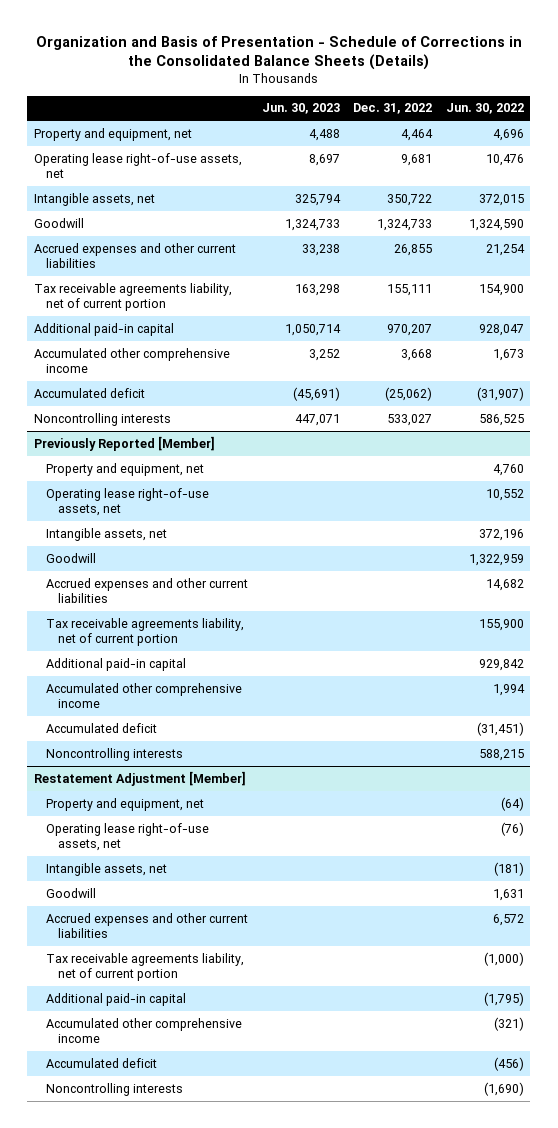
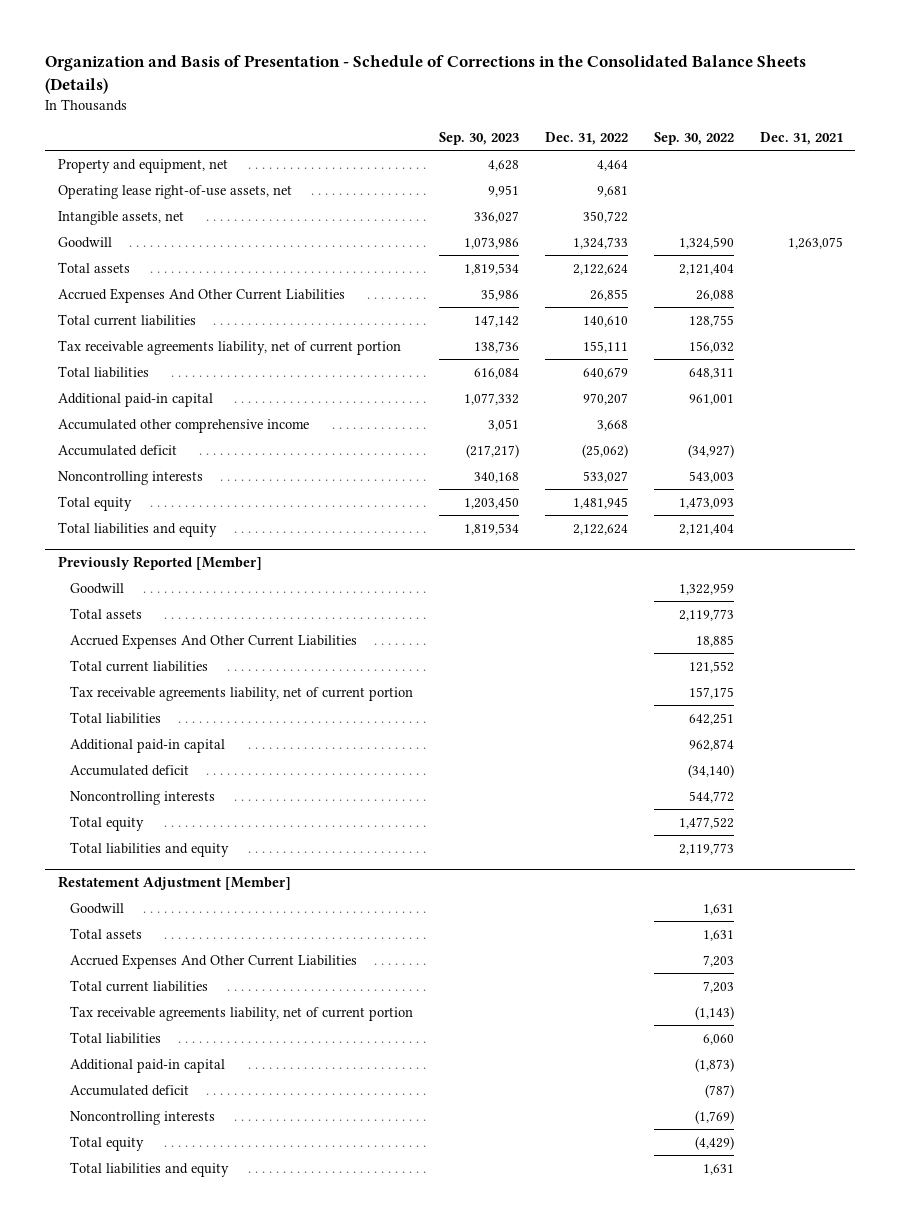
- | Jun. 30, 2023 | Dec. 31, 2022 | Jun. 30, 2022
+ | Sep. 30, 2023 | Dec. 31, 2022 | Sep. 30, 2022 | Dec. 31, 2021
- Accrued expenses and other current liabilities | 33,238 | 26,855 | 21,254
+ Total assets | 1,819,534 | 2,122,624 | 2,121,404 |
+ Accrued Expenses And Other Current Liabilities | 35,986 | 26,855 | 26,088 |
+ Total current liabilities | 147,142 | 140,610 | 128,755 |
+ Total liabilities | 616,084 | 640,679 | 648,311 |
+ Total equity | 1,203,450 | 1,481,945 | 1,473,093 |
+ Total liabilities and equity | 1,819,534 | 2,122,624 | 2,121,404 |
@ Previously Reported [Member]
- Property and equipment, net | | | 4,760
- Operating lease right-of-use assets, net | | | 10,552
- Intangible assets, net | | | 372,196
- Accrued expenses and other current liabilities | | | 14,682
+ Total assets | | | 2,119,773 |
+ Accrued Expenses And Other Current Liabilities | | | 18,885 |
+ Total current liabilities | | | 121,552 |
+ Total liabilities | | | 642,251 |
- Accumulated other comprehensive income | | | 1,994
+ Total equity | | | 1,477,522 |
+ Total liabilities and equity | | | 2,119,773 |
@ Restatement Adjustment [Member]
- Property and equipment, net | | | (64)
- Operating lease right-of-use assets, net | | | (76)
- Intangible assets, net | | | (181)
- Accrued expenses and other current liabilities | | | 6,572
+ Total assets | | | 1,631 |
+ Accrued Expenses And Other Current Liabilities | | | 7,203 |
+ Total current liabilities | | | 7,203 |
+ Total liabilities | | | 6,060 |
- Accumulated other comprehensive income | | | (321)
+ Total equity | | | (4,429) |
+ Total liabilities and equity | | | 1,631 |

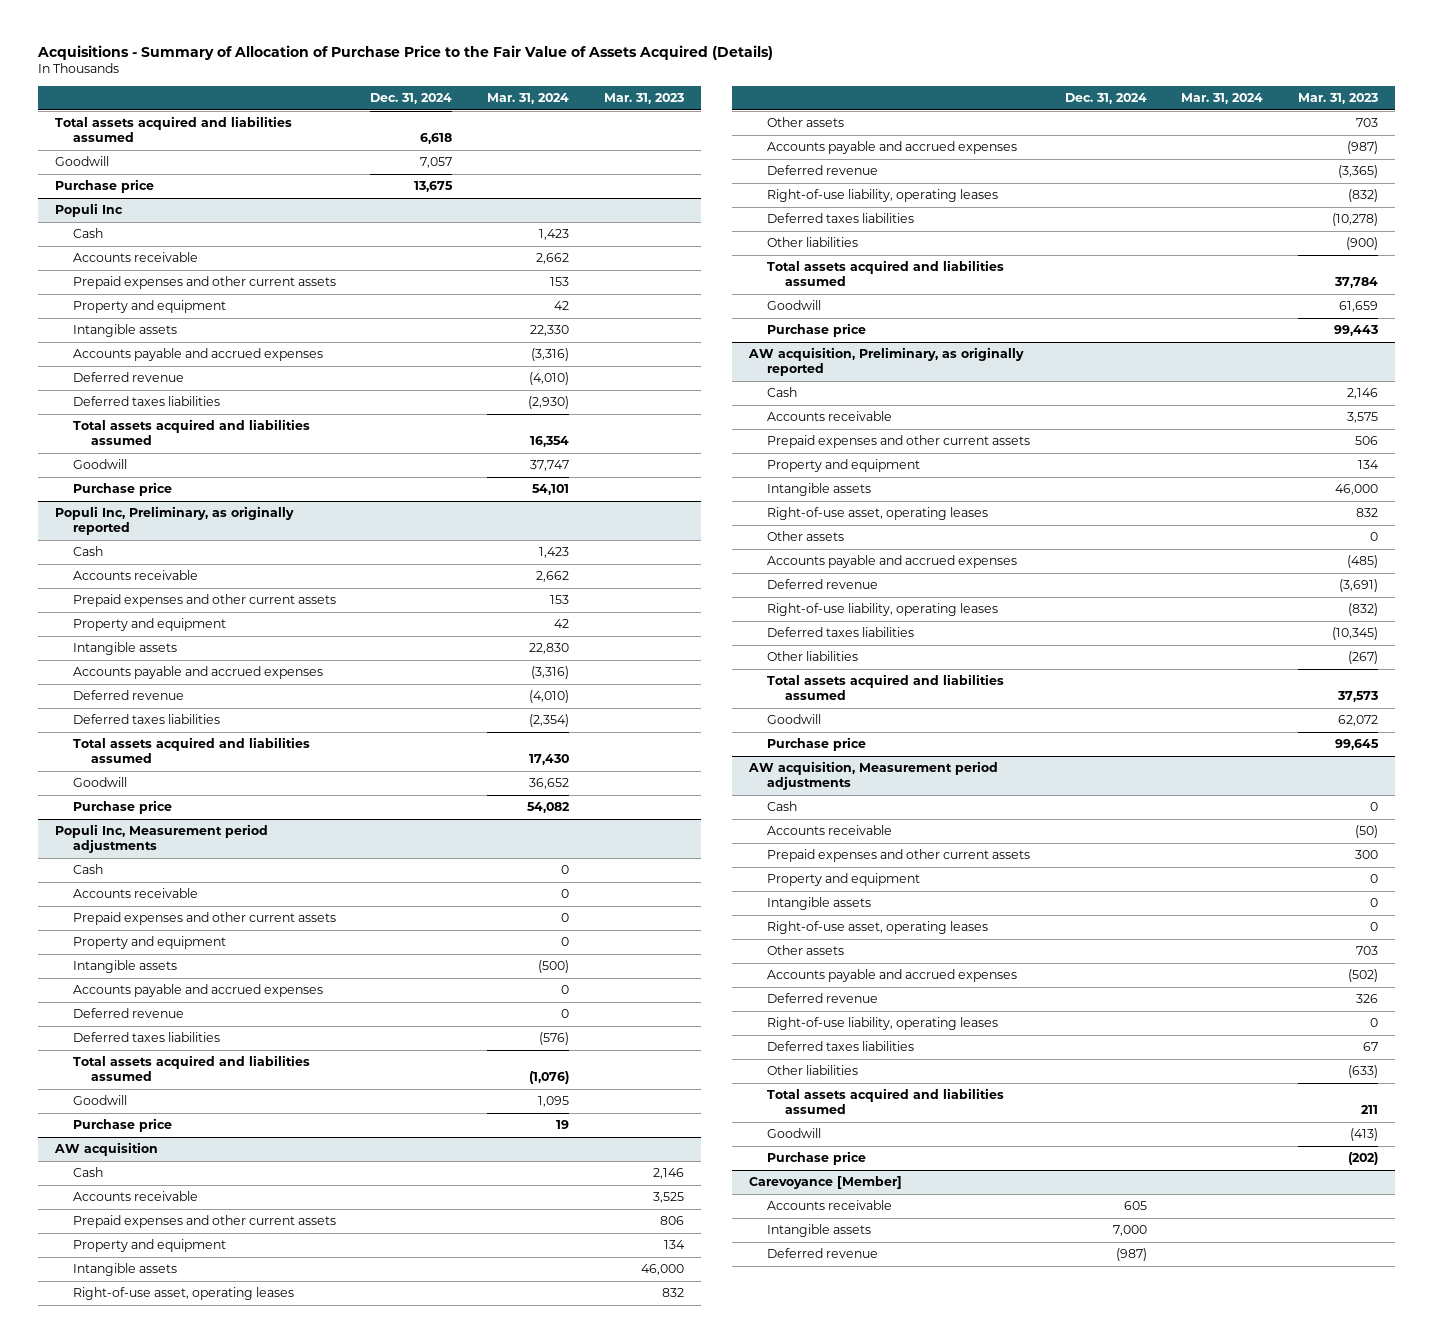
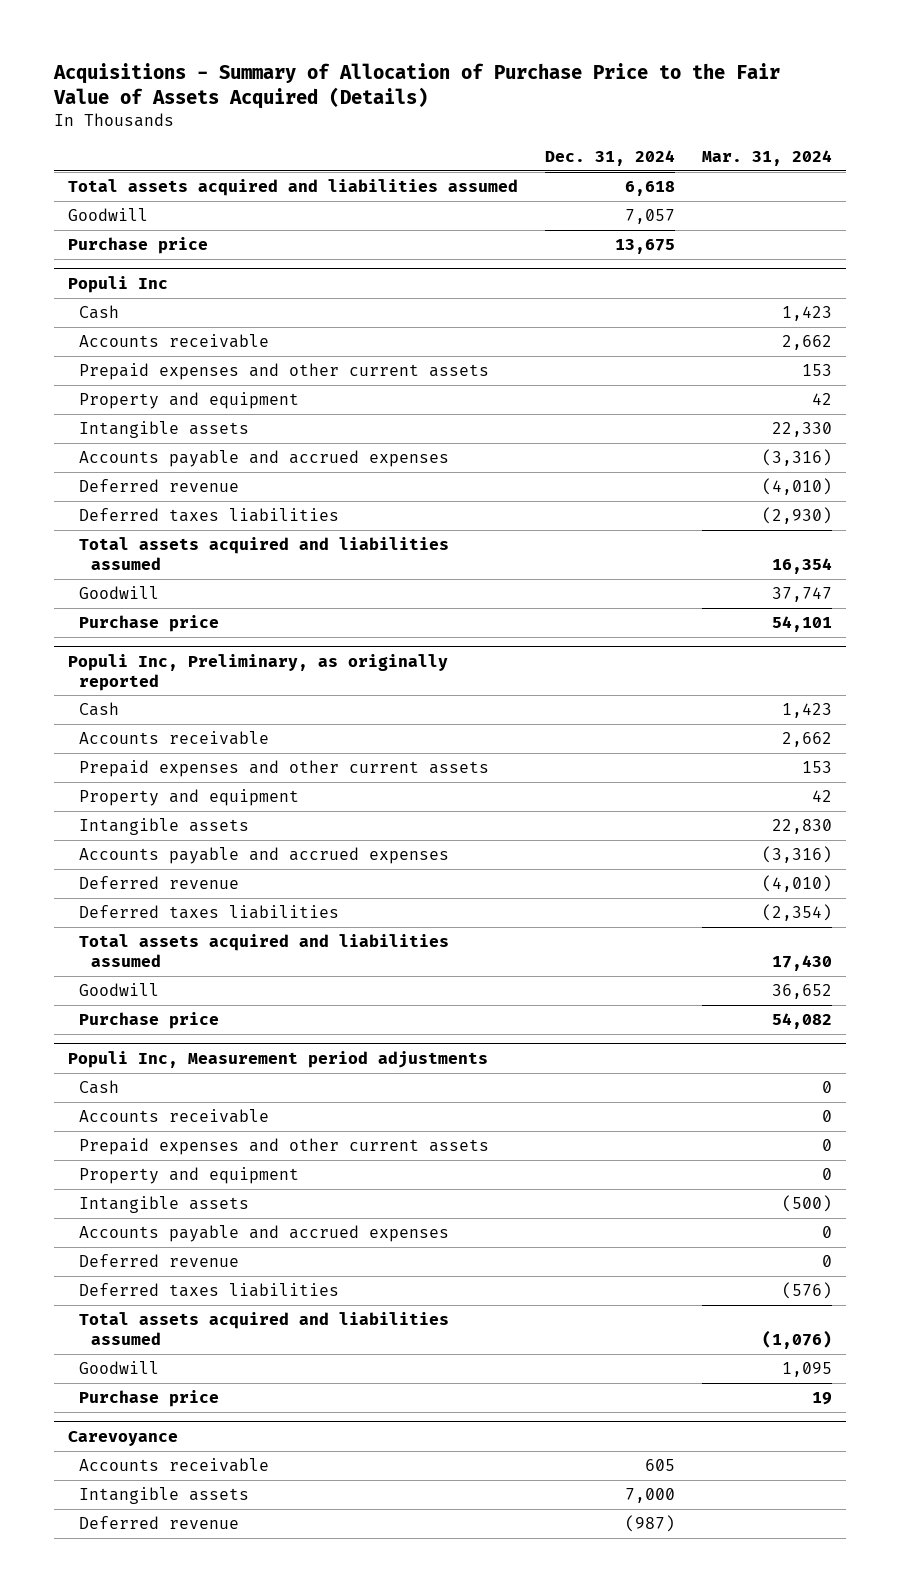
- | Dec. 31, 2024 | Mar. 31, 2024 | Mar. 31, 2023
+ | Dec. 31, 2024 | Mar. 31, 2024
- AW acquisition
- Cash | | | 2,146
- Accounts receivable | | | 3,525
- Prepaid expenses and other current assets | | | 806
- Property and equipment | | | 134
- Intangible assets | | | 46,000
- Right-of-use asset, operating leases | | | 832
- Other assets | | | 703
- Accounts payable and accrued expenses | | | (987)
- Deferred revenue | | | (3,365)
- Right-of-use liability, operating leases | | | (832)
- Deferred taxes liabilities | | | (10,278)
- Other liabilities | | | (900)
- Total assets acquired and liabilities assumed | | | 37,784
- Goodwill | | | 61,659
- Purchase price | | | 99,443
- AW acquisition, Preliminary, as originally reported
- Cash | | | 2,146
- Accounts receivable | | | 3,575
- Prepaid expenses and other current assets | | | 506
- Property and equipment | | | 134
- Intangible assets | | | 46,000
- Right-of-use asset, operating leases | | | 832
- Other assets | | | 0
- Accounts payable and accrued expenses | | | (485)
- Deferred revenue | | | (3,691)
- Right-of-use liability, operating leases | | | (832)
- Deferred taxes liabilities | | | (10,345)
- Other liabilities | | | (267)
- Total assets acquired and liabilities assumed | | | 37,573
- Goodwill | | | 62,072
- Purchase price | | | 99,645
- AW acquisition, Measurement period adjustments
- Cash | | | 0
- Accounts receivable | | | (50)
- Prepaid expenses and other current assets | | | 300
- Property and equipment | | | 0
- Intangible assets | | | 0
- Right-of-use asset, operating leases | | | 0
- Other assets | | | 703
- Accounts payable and accrued expenses | | | (502)
- Deferred revenue | | | 326
- Right-of-use liability, operating leases | | | 0
- Deferred taxes liabilities | | | 67
- Other liabilities | | | (633)
- Total assets acquired and liabilities assumed | | | 211
- Goodwill | | | (413)
- Purchase price | | | (202)
- Carevoyance [Member]
+ Carevoyance

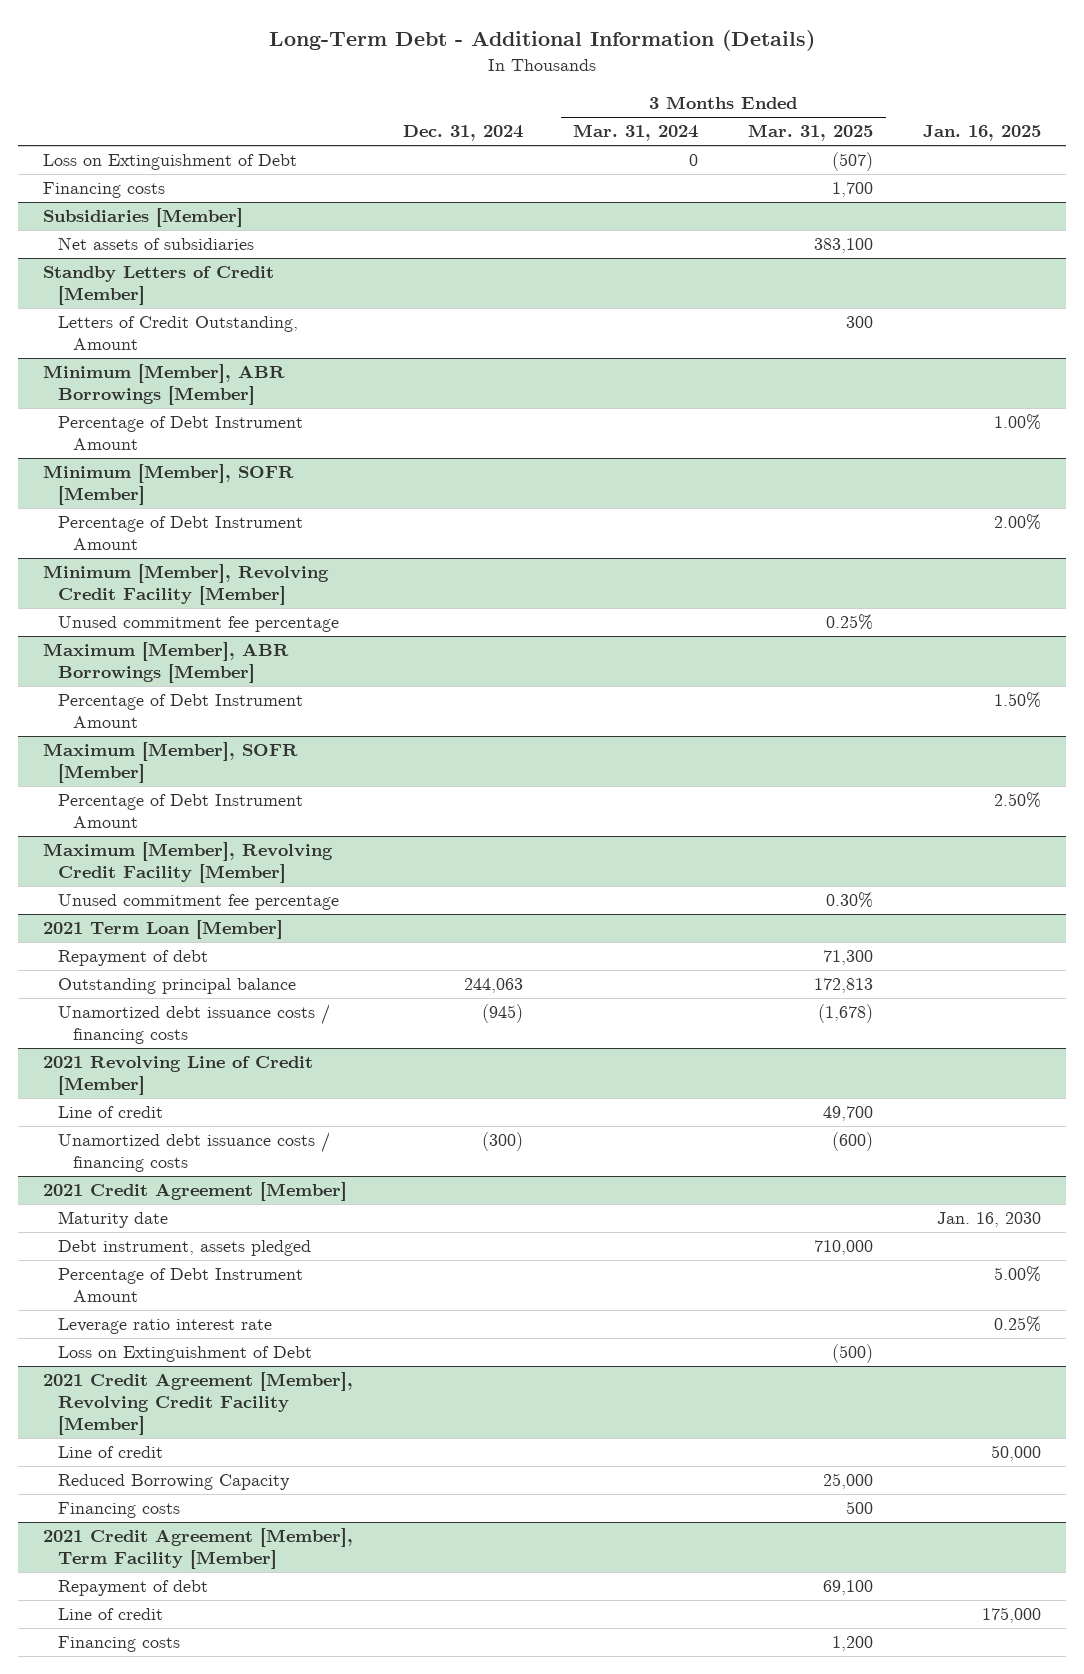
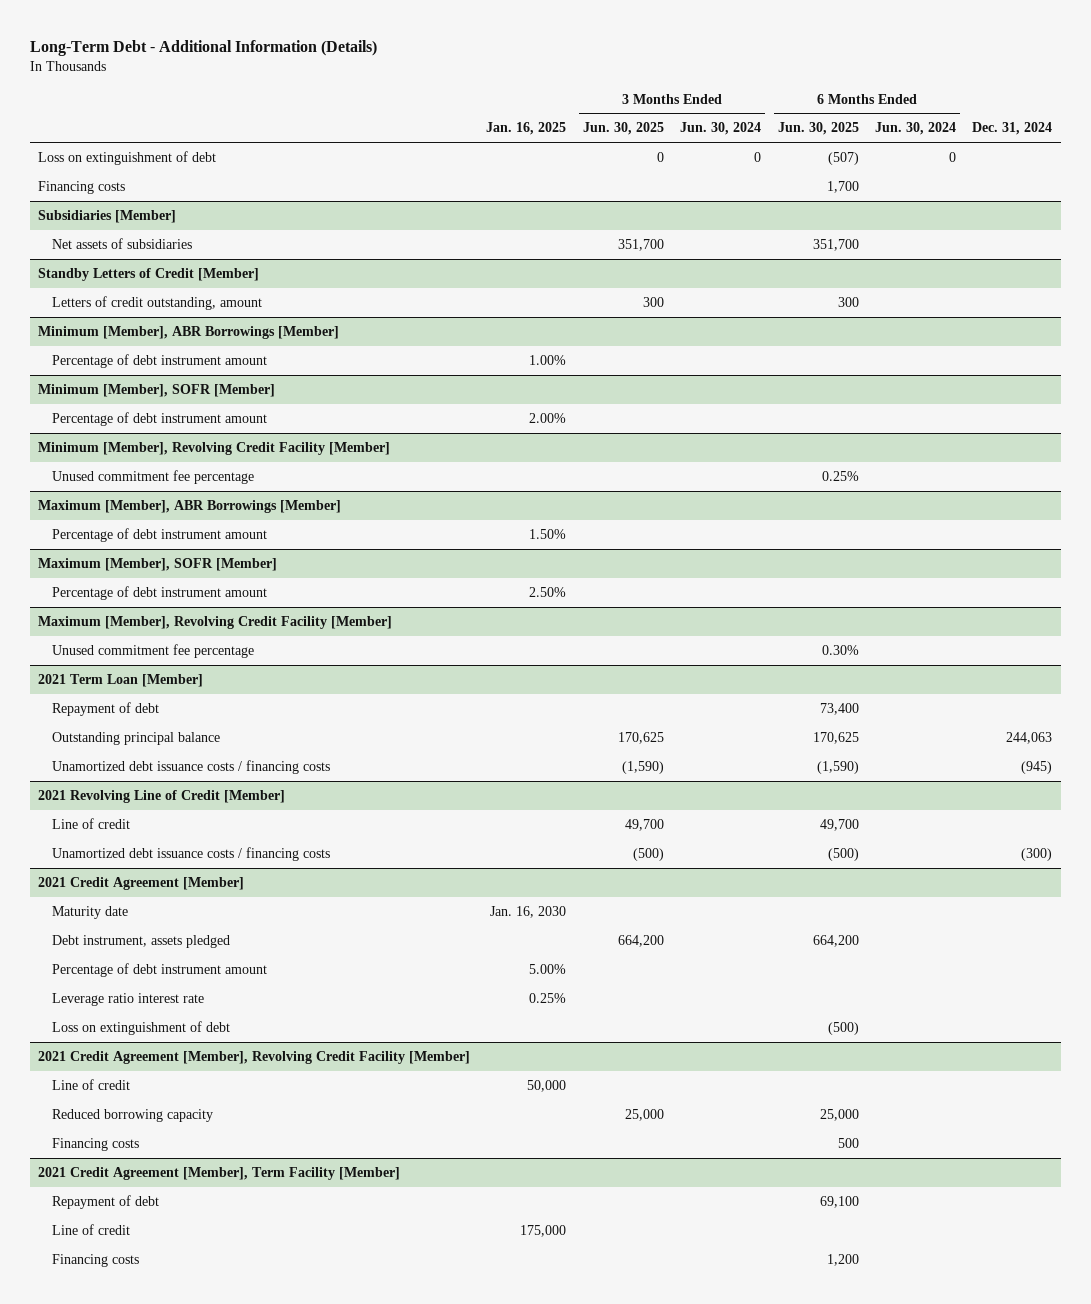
- | Dec. 31, 2024 | 3 Months Ended Mar. 31, 2024 | 3 Months Ended Mar. 31, 2025 | Jan. 16, 2025
+ | Jan. 16, 2025 | 3 Months Ended Jun. 30, 2025 | 3 Months Ended Jun. 30, 2024 | 6 Months Ended Jun. 30, 2025 | 6 Months Ended Jun. 30, 2024 | Dec. 31, 2024
- Loss on Extinguishment of Debt | | 0 | (507) |
+ Loss on extinguishment of debt | | 0 | 0 | (507) | 0 |
@ Standby Letters of Credit [Member]
- Letters of Credit Outstanding, Amount | | | 300 |
+ Letters of credit outstanding, amount | | 300 | | 300 | |
@ Minimum [Member], ABR Borrowings [Member]
- Percentage of Debt Instrument Amount | | | | 1.00%
+ Percentage of debt instrument amount | 1.00% | | | | |
@ Minimum [Member], SOFR [Member]
- Percentage of Debt Instrument Amount | | | | 2.00%
+ Percentage of debt instrument amount | 2.00% | | | | |
@ Maximum [Member], ABR Borrowings [Member]
- Percentage of Debt Instrument Amount | | | | 1.50%
+ Percentage of debt instrument amount | 1.50% | | | | |
@ Maximum [Member], SOFR [Member]
- Percentage of Debt Instrument Amount | | | | 2.50%
+ Percentage of debt instrument amount | 2.50% | | | | |
@ 2021 Credit Agreement [Member]
- Percentage of Debt Instrument Amount | | | | 5.00%
+ Percentage of debt instrument amount | 5.00% | | | | |
- Loss on Extinguishment of Debt | | | (500) |
+ Loss on extinguishment of debt | | | | (500) | |
@ 2021 Credit Agreement [Member], Revolving Credit Facility [Member]
- Reduced Borrowing Capacity | | | 25,000 |
+ Reduced borrowing capacity | | 25,000 | | 25,000 | |

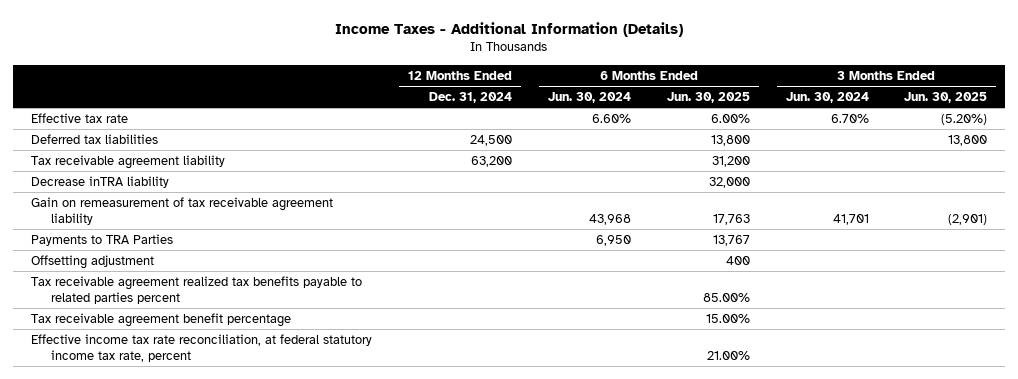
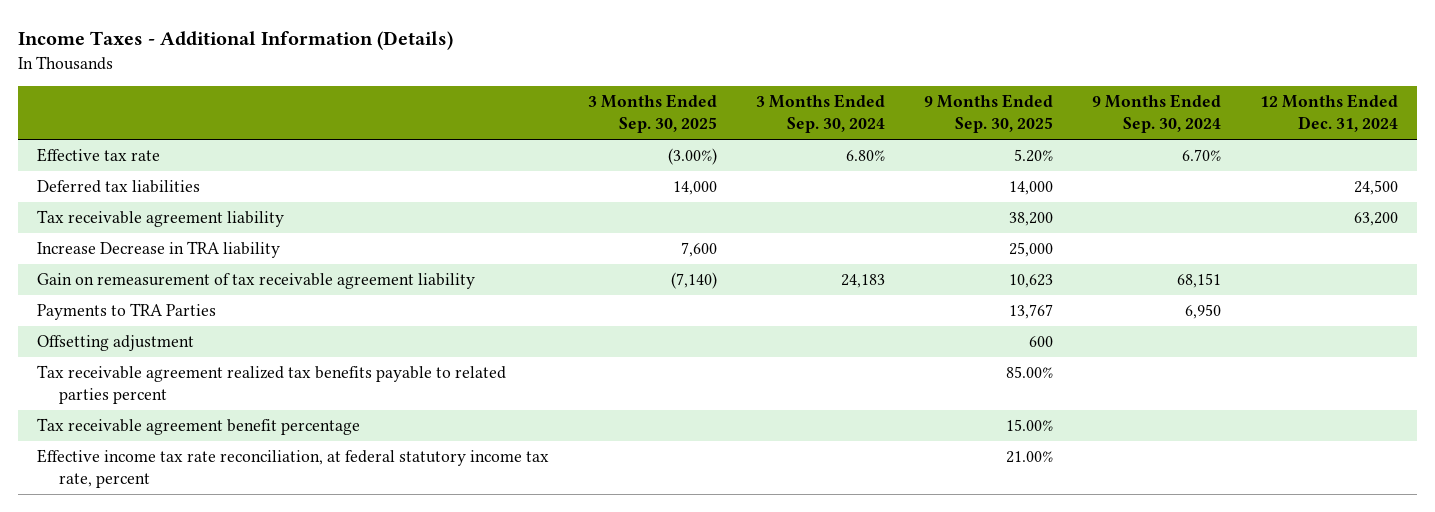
- | 12 Months Ended Dec. 31, 2024 | 6 Months Ended Jun. 30, 2024 | 6 Months Ended Jun. 30, 2025 | 3 Months Ended Jun. 30, 2024 | 3 Months Ended Jun. 30, 2025
+ | 3 Months Ended Sep. 30, 2025 | 3 Months Ended Sep. 30, 2024 | 9 Months Ended Sep. 30, 2025 | 9 Months Ended Sep. 30, 2024 | 12 Months Ended Dec. 31, 2024
- Decrease inTRA liability | | | 32,000 | |
+ Increase Decrease in TRA liability | 7,600 | | 25,000 | |

